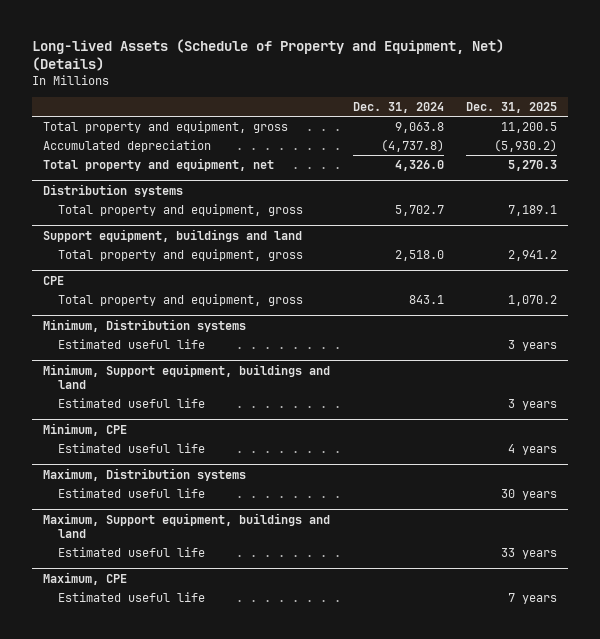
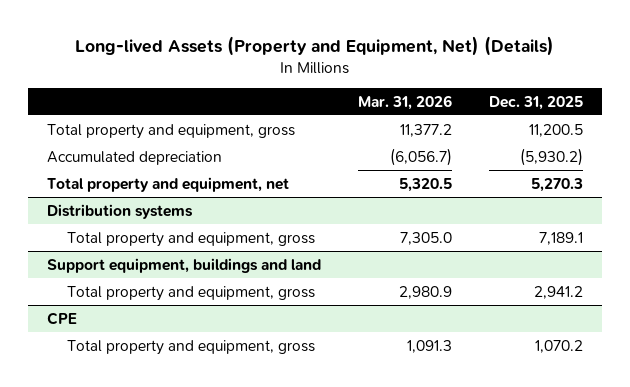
- Long-lived Assets (Schedule of Property and Equipment, Net) (Details)
+ Long-lived Assets (Property and Equipment, Net) (Details)
- | Dec. 31, 2024 | Dec. 31, 2025
+ | Mar. 31, 2026 | Dec. 31, 2025
- Minimum, Distribution systems
- Estimated useful life | | 3 years
- Minimum, Support equipment, buildings and land
- Estimated useful life | | 3 years
- Minimum, CPE
- Estimated useful life | | 4 years
- Maximum, Distribution systems
- Estimated useful life | | 30 years
- Maximum, Support equipment, buildings and land
- Estimated useful life | | 33 years
- Maximum, CPE
- Estimated useful life | | 7 years

